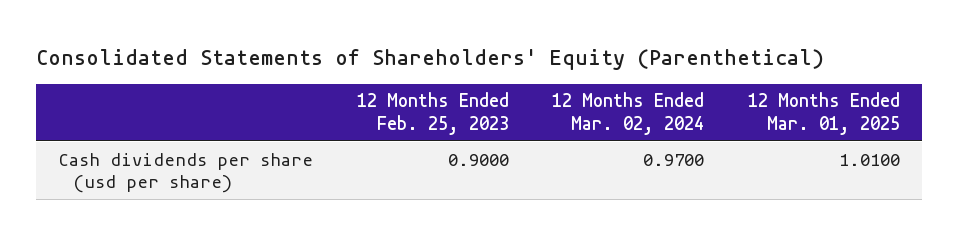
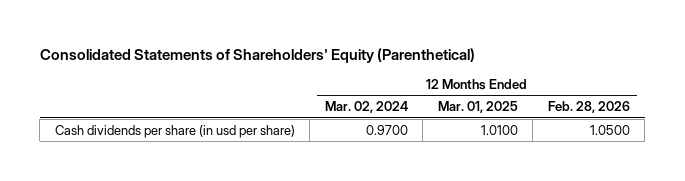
- | 12 Months Ended Feb. 25, 2023 | 12 Months Ended Mar. 02, 2024 | 12 Months Ended Mar. 01, 2025
+ | 12 Months Ended Mar. 02, 2024 | 12 Months Ended Mar. 01, 2025 | 12 Months Ended Feb. 28, 2026
- Cash dividends per share (usd per share) | 0.9000 | 0.9700 | 1.0100
+ Cash dividends per share (in usd per share) | 0.9700 | 1.0100 | 1.0500

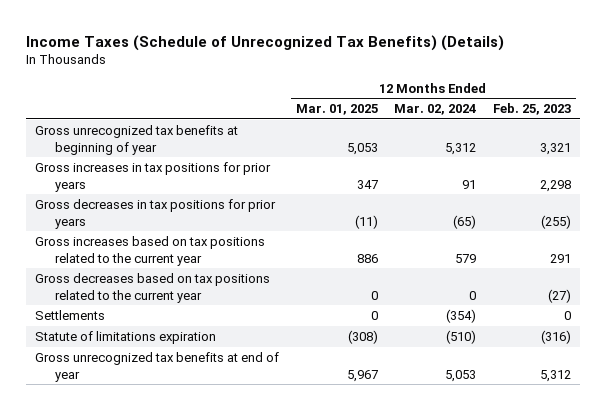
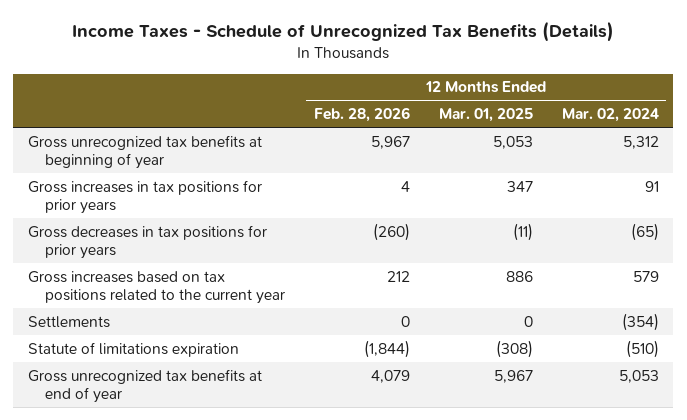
- Income Taxes (Schedule of Unrecognized Tax Benefits) (Details)
+ Income Taxes - Schedule of Unrecognized Tax Benefits (Details)
- | 12 Months Ended Mar. 01, 2025 | 12 Months Ended Mar. 02, 2024 | 12 Months Ended Feb. 25, 2023
+ | 12 Months Ended Feb. 28, 2026 | 12 Months Ended Mar. 01, 2025 | 12 Months Ended Mar. 02, 2024
- Gross decreases based on tax positions related to the current year | 0 | 0 | (27)

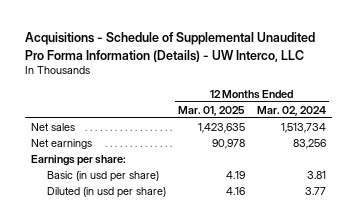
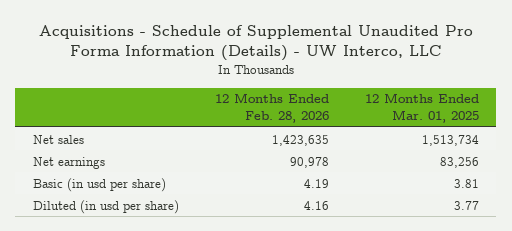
- | 12 Months Ended Mar. 01, 2025 | 12 Months Ended Mar. 02, 2024
+ | 12 Months Ended Feb. 28, 2026 | 12 Months Ended Mar. 01, 2025
- Net sales | 1,423,635 | 1,513,734
- Net earnings | 90,978 | 83,256
- Earnings per share:
- Basic (in usd per share) | 4.19 | 3.81
- Diluted (in usd per share) | 4.16 | 3.77
+ Net sales | 1,423,635 | 1,513,734
+ Net earnings | 90,978 | 83,256
+ Basic (in usd per share) | 4.19 | 3.81
+ Diluted (in usd per share) | 4.16 | 3.77

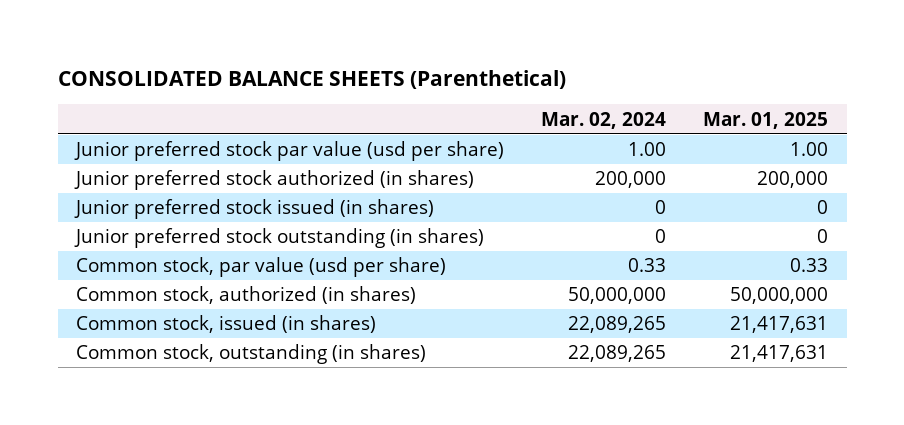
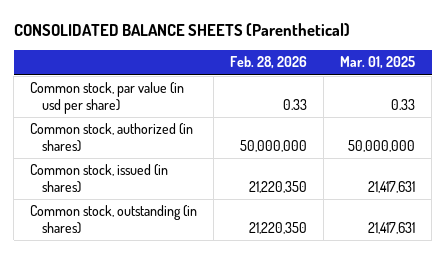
- | Mar. 02, 2024 | Mar. 01, 2025
+ | Feb. 28, 2026 | Mar. 01, 2025
- Junior preferred stock par value (usd per share) | 1.00 | 1.00
- Junior preferred stock authorized (in shares) | 200,000 | 200,000
- Junior preferred stock issued (in shares) | 0 | 0
- Junior preferred stock outstanding (in shares) | 0 | 0
- Common stock, par value (usd per share) | 0.33 | 0.33
+ Common stock, par value (in usd per share) | 0.33 | 0.33

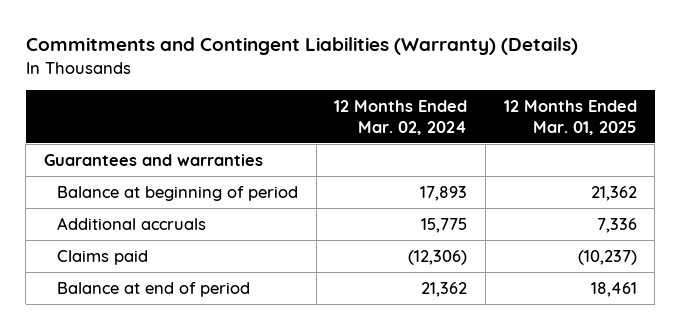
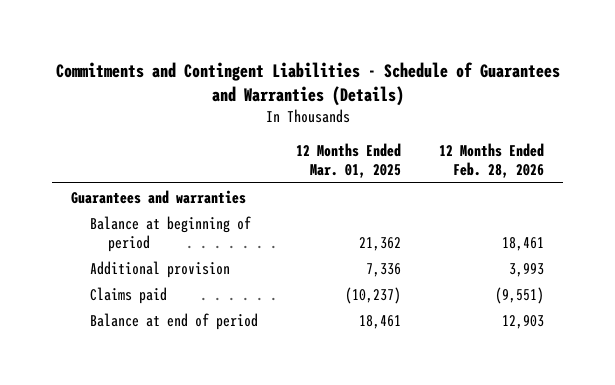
- Commitments and Contingent Liabilities (Warranty) (Details)
+ Commitments and Contingent Liabilities - Schedule of Guarantees and Warranties (Details)
- | 12 Months Ended Mar. 02, 2024 | 12 Months Ended Mar. 01, 2025
+ | 12 Months Ended Mar. 01, 2025 | 12 Months Ended Feb. 28, 2026
- Additional accruals | 15,775 | 7,336
+ Additional provision | 7,336 | 3,993

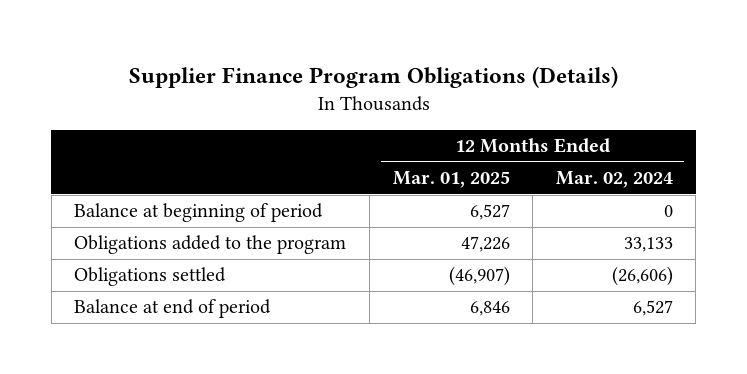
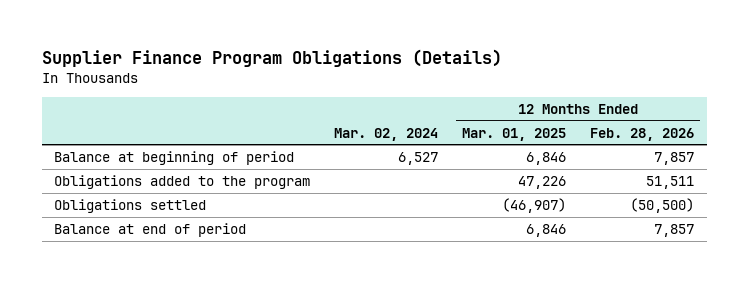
- | 12 Months Ended Mar. 01, 2025 | 12 Months Ended Mar. 02, 2024
+ | Mar. 02, 2024 | 12 Months Ended Mar. 01, 2025 | 12 Months Ended Feb. 28, 2026
- Balance at beginning of period | 6,527 | 0
+ Balance at beginning of period | 6,527 | 6,846 | 7,857

